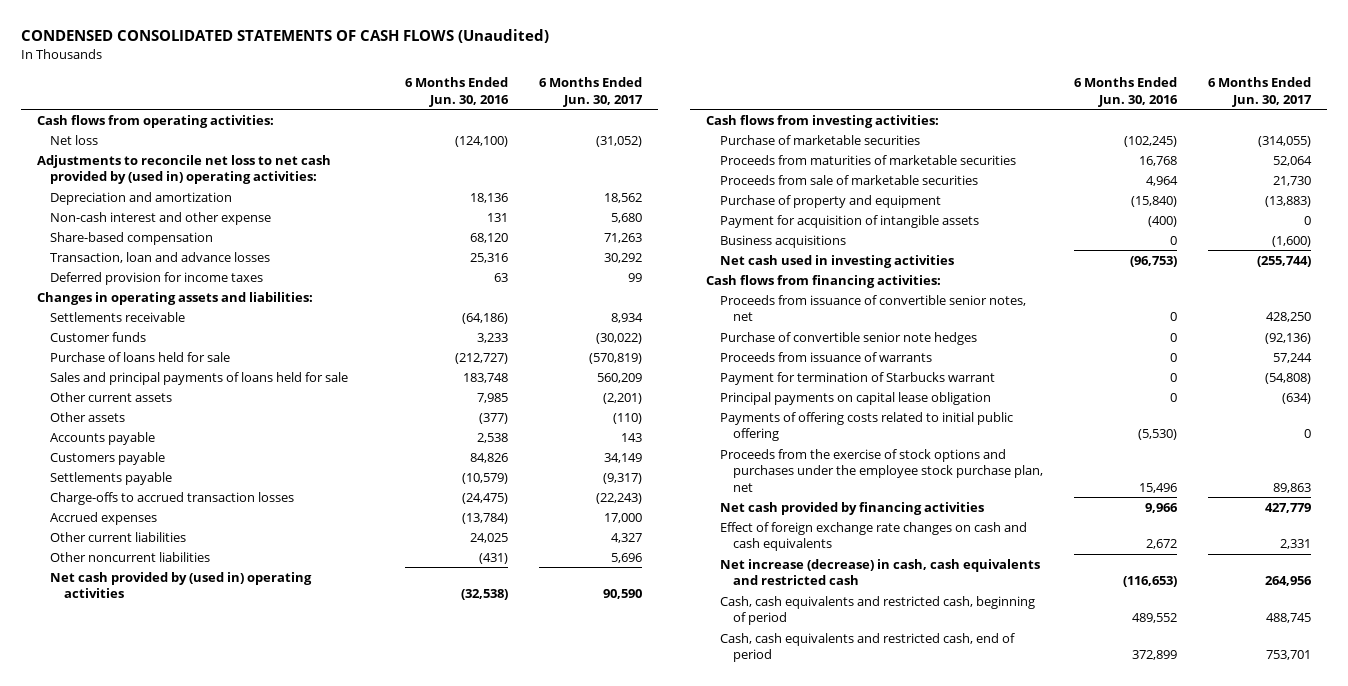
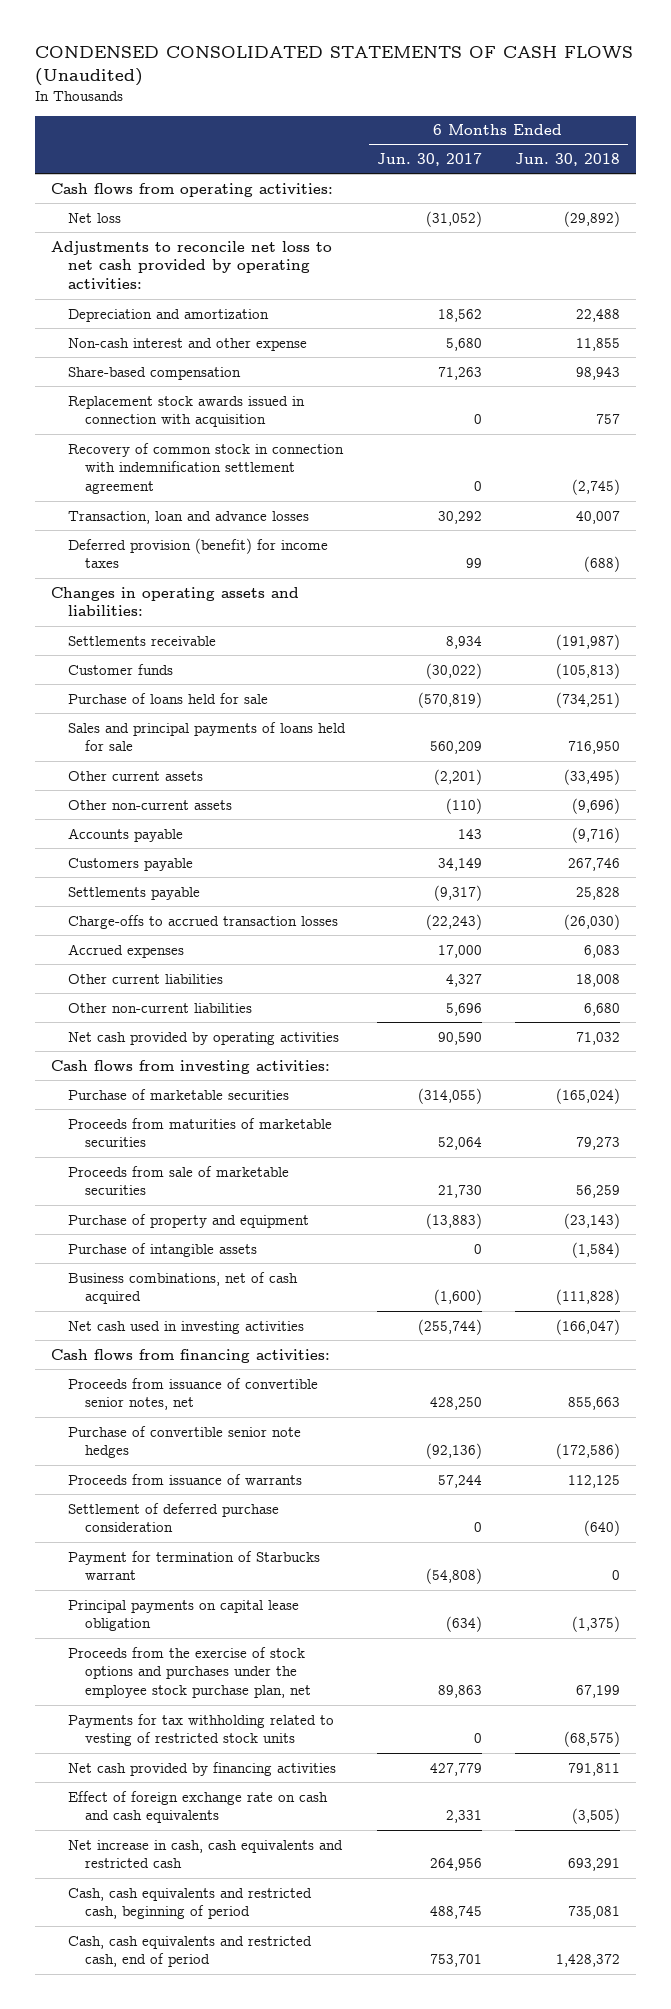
- | 6 Months Ended Jun. 30, 2016 | 6 Months Ended Jun. 30, 2017
+ | 6 Months Ended Jun. 30, 2017 | 6 Months Ended Jun. 30, 2018
- Adjustments to reconcile net loss to net cash provided by (used in) operating activities:
+ Adjustments to reconcile net loss to net cash provided by operating activities:
+ Replacement stock awards issued in connection with acquisition | 0 | 757
+ Recovery of common stock in connection with indemnification settlement agreement | 0 | (2,745)
- Deferred provision for income taxes | 63 | 99
+ Deferred provision (benefit) for income taxes | 99 | (688)
- Other assets | (377) | (110)
+ Other non-current assets | (110) | (9,696)
- Other noncurrent liabilities | (431) | 5,696
- Net cash provided by (used in) operating activities | (32,538) | 90,590
+ Other non-current liabilities | 5,696 | 6,680
+ Net cash provided by operating activities | 90,590 | 71,032
- Payment for acquisition of intangible assets | (400) | 0
- Business acquisitions | 0 | (1,600)
+ Purchase of intangible assets | 0 | (1,584)
+ Business combinations, net of cash acquired | (1,600) | (111,828)
+ Settlement of deferred purchase consideration | 0 | (640)
- Payments of offering costs related to initial public offering | (5,530) | 0
+ Payments for tax withholding related to vesting of restricted stock units | 0 | (68,575)
- Effect of foreign exchange rate changes on cash and cash equivalents | 2,672 | 2,331
- Net increase (decrease) in cash, cash equivalents and restricted cash | (116,653) | 264,956
+ Effect of foreign exchange rate on cash and cash equivalents | 2,331 | (3,505)
+ Net increase in cash, cash equivalents and restricted cash | 264,956 | 693,291

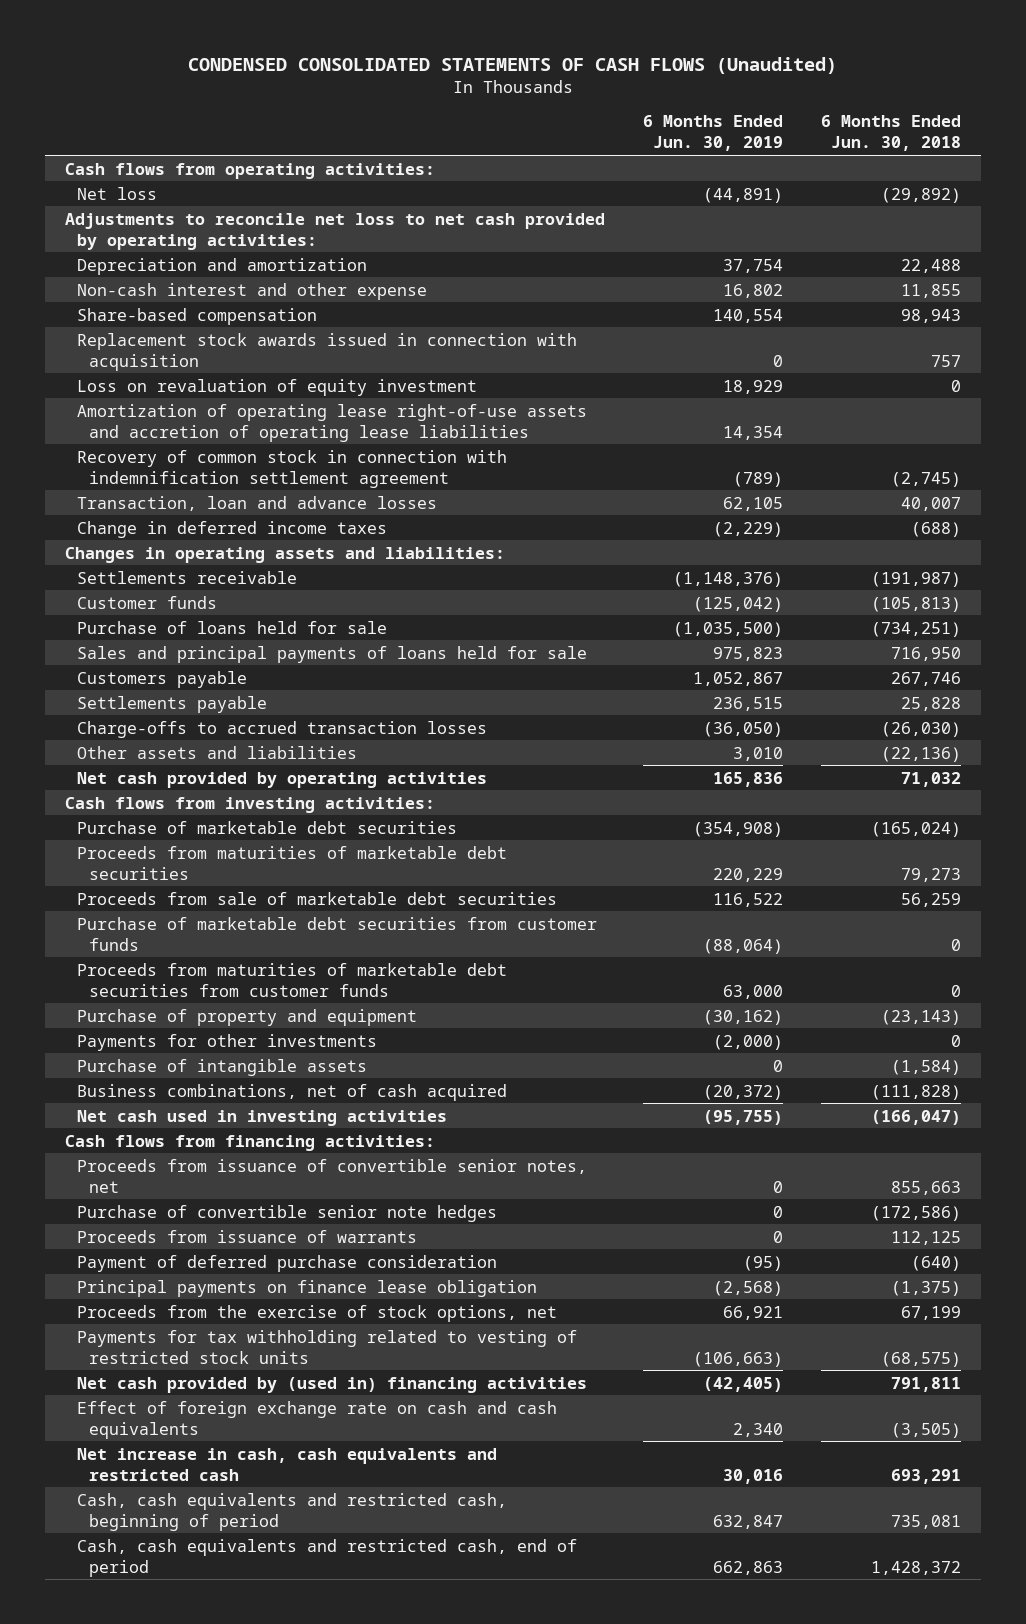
- | 6 Months Ended Jun. 30, 2017 | 6 Months Ended Jun. 30, 2018
+ | 6 Months Ended Jun. 30, 2019 | 6 Months Ended Jun. 30, 2018
+ Loss on revaluation of equity investment | 18,929 | 0
+ Amortization of operating lease right-of-use assets and accretion of operating lease liabilities | 14,354 |
- Deferred provision (benefit) for income taxes | 99 | (688)
+ Change in deferred income taxes | (2,229) | (688)
- Other current assets | (2,201) | (33,495)
- Other non-current assets | (110) | (9,696)
- Accounts payable | 143 | (9,716)
- Accrued expenses | 17,000 | 6,083
- Other current liabilities | 4,327 | 18,008
- Other non-current liabilities | 5,696 | 6,680
+ Other assets and liabilities | 3,010 | (22,136)
- Purchase of marketable securities | (314,055) | (165,024)
- Proceeds from maturities of marketable securities | 52,064 | 79,273
- Proceeds from sale of marketable securities | 21,730 | 56,259
+ Purchase of marketable debt securities | (354,908) | (165,024)
+ Proceeds from maturities of marketable debt securities | 220,229 | 79,273
+ Proceeds from sale of marketable debt securities | 116,522 | 56,259
+ Purchase of marketable debt securities from customer funds | (88,064) | 0
+ Proceeds from maturities of marketable debt securities from customer funds | 63,000 | 0
+ Payments for other investments | (2,000) | 0
- Settlement of deferred purchase consideration | 0 | (640)
- Payment for termination of Starbucks warrant | (54,808) | 0
- Principal payments on capital lease obligation | (634) | (1,375)
- Proceeds from the exercise of stock options and purchases under the employee stock purchase plan, net | 89,863 | 67,199
+ Payment of deferred purchase consideration | (95) | (640)
+ Principal payments on finance lease obligation | (2,568) | (1,375)
+ Proceeds from the exercise of stock options, net | 66,921 | 67,199
- Net cash provided by financing activities | 427,779 | 791,811
+ Net cash provided by (used in) financing activities | (42,405) | 791,811

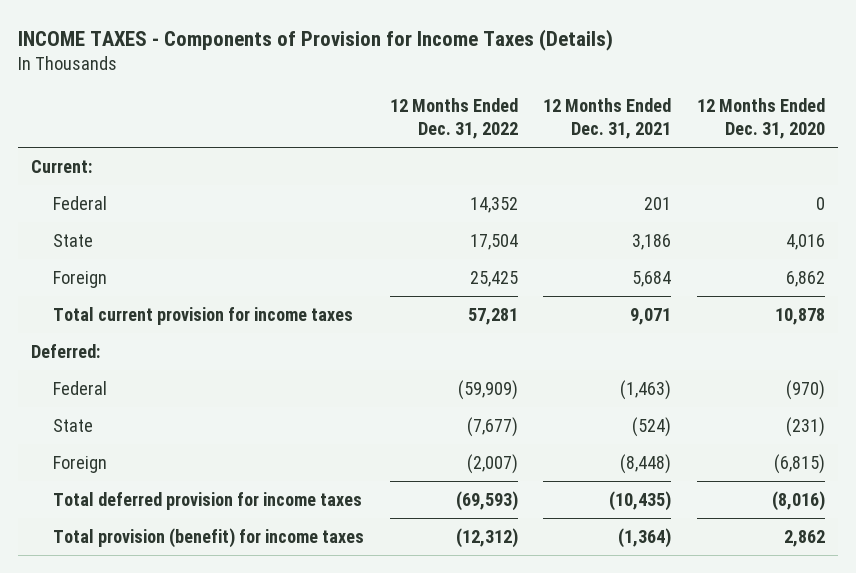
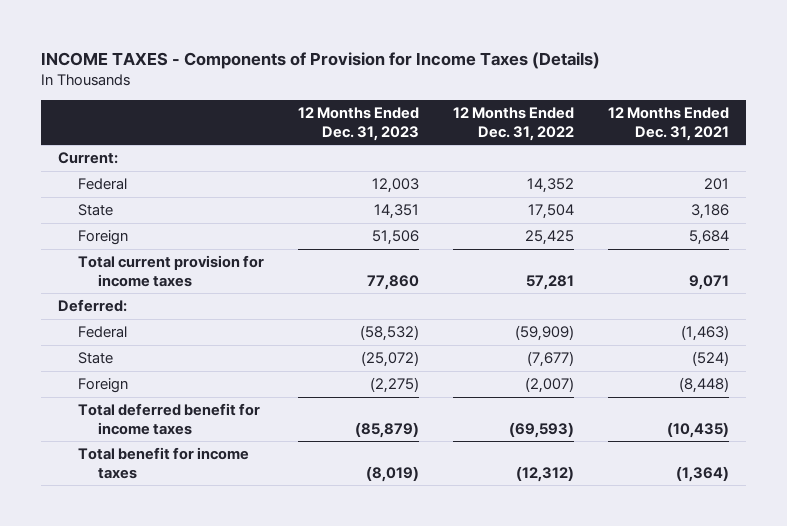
- | 12 Months Ended Dec. 31, 2022 | 12 Months Ended Dec. 31, 2021 | 12 Months Ended Dec. 31, 2020
+ | 12 Months Ended Dec. 31, 2023 | 12 Months Ended Dec. 31, 2022 | 12 Months Ended Dec. 31, 2021
- Total deferred provision for income taxes | (69,593) | (10,435) | (8,016)
- Total provision (benefit) for income taxes | (12,312) | (1,364) | 2,862
+ Total deferred benefit for income taxes | (85,879) | (69,593) | (10,435)
+ Total benefit for income taxes | (8,019) | (12,312) | (1,364)

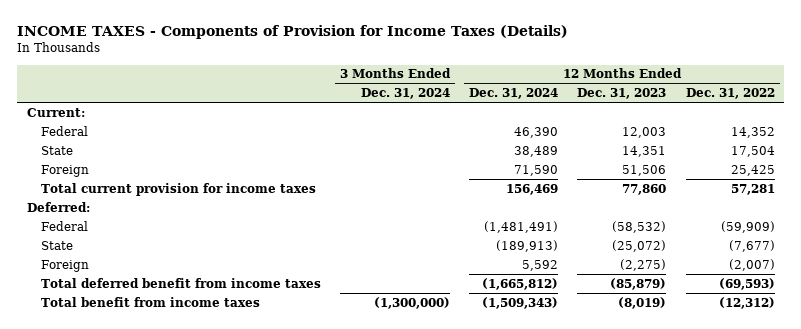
- | 12 Months Ended Dec. 31, 2023 | 12 Months Ended Dec. 31, 2022 | 12 Months Ended Dec. 31, 2021
+ | 3 Months Ended Dec. 31, 2024 | 12 Months Ended Dec. 31, 2024 | 12 Months Ended Dec. 31, 2023 | 12 Months Ended Dec. 31, 2022
- Total deferred benefit for income taxes | (85,879) | (69,593) | (10,435)
- Total benefit for income taxes | (8,019) | (12,312) | (1,364)
+ Total deferred benefit from income taxes | | (1,665,812) | (85,879) | (69,593)
+ Total benefit from income taxes | (1,300,000) | (1,509,343) | (8,019) | (12,312)

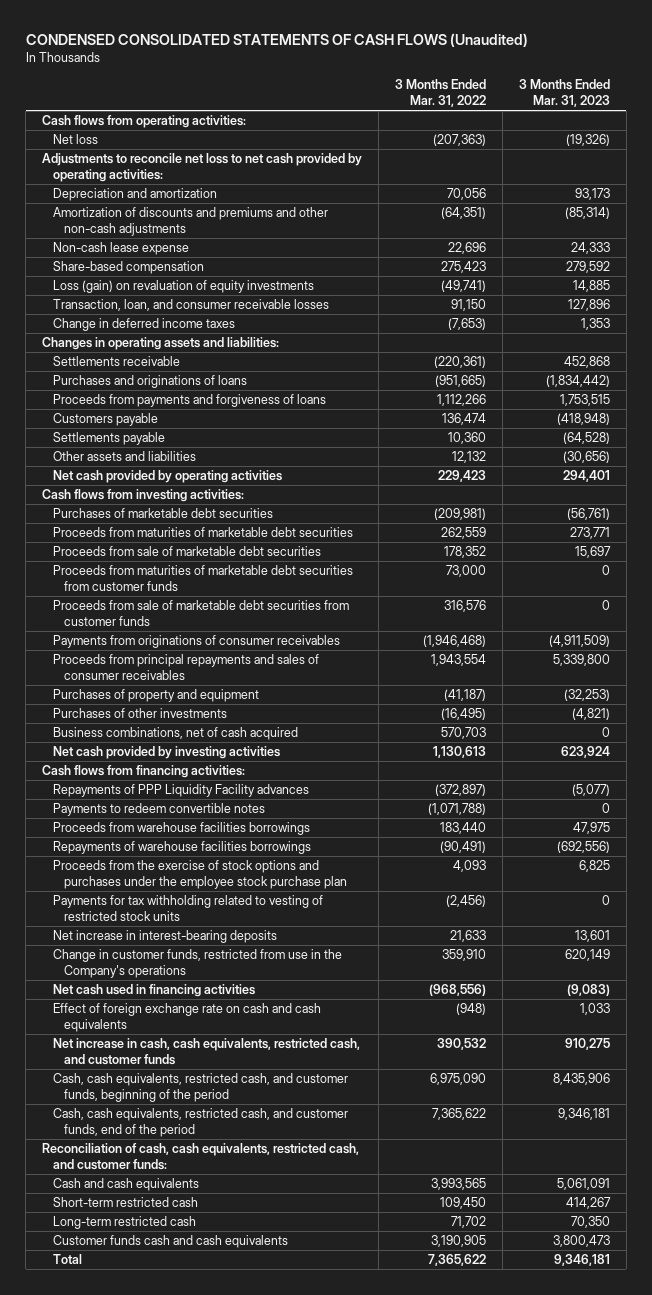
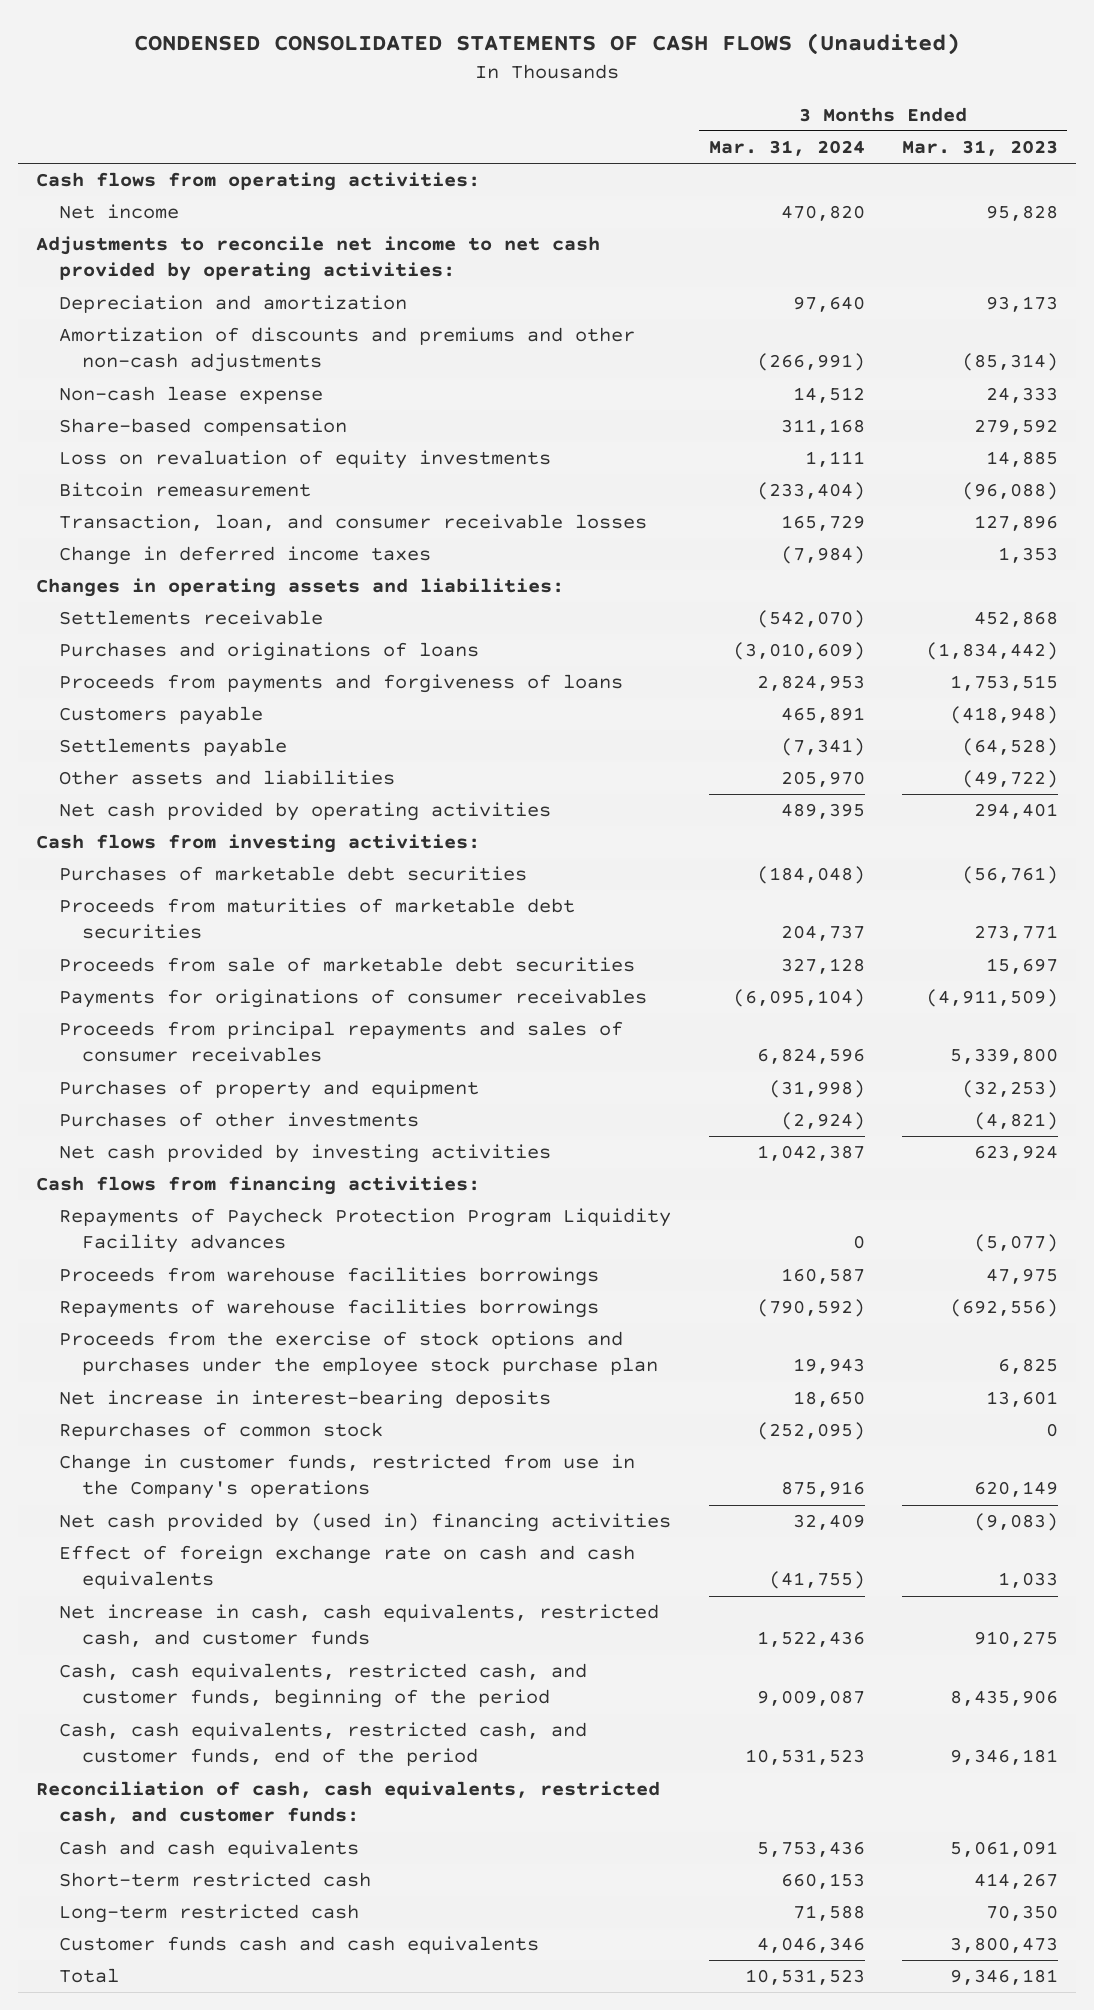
- | 3 Months Ended Mar. 31, 2022 | 3 Months Ended Mar. 31, 2023
+ | 3 Months Ended Mar. 31, 2024 | 3 Months Ended Mar. 31, 2023
- Net loss | (207,363) | (19,326)
- Adjustments to reconcile net loss to net cash provided by operating activities:
+ Net income | 470,820 | 95,828
+ Adjustments to reconcile net income to net cash provided by operating activities:
- Loss (gain) on revaluation of equity investments | (49,741) | 14,885
+ Loss on revaluation of equity investments | 1,111 | 14,885
+ Bitcoin remeasurement | (233,404) | (96,088)
- Other assets and liabilities | 12,132 | (30,656)
+ Other assets and liabilities | 205,970 | (49,722)
- Proceeds from maturities of marketable debt securities from customer funds | 73,000 | 0
- Proceeds from sale of marketable debt securities from customer funds | 316,576 | 0
- Payments from originations of consumer receivables | (1,946,468) | (4,911,509)
+ Payments for originations of consumer receivables | (6,095,104) | (4,911,509)
- Business combinations, net of cash acquired | 570,703 | 0
- Repayments of PPP Liquidity Facility advances | (372,897) | (5,077)
- Payments to redeem convertible notes | (1,071,788) | 0
+ Repayments of Paycheck Protection Program Liquidity Facility advances | 0 | (5,077)
- Payments for tax withholding related to vesting of restricted stock units | (2,456) | 0
+ Repurchases of common stock | (252,095) | 0
- Net cash used in financing activities | (968,556) | (9,083)
+ Net cash provided by (used in) financing activities | 32,409 | (9,083)

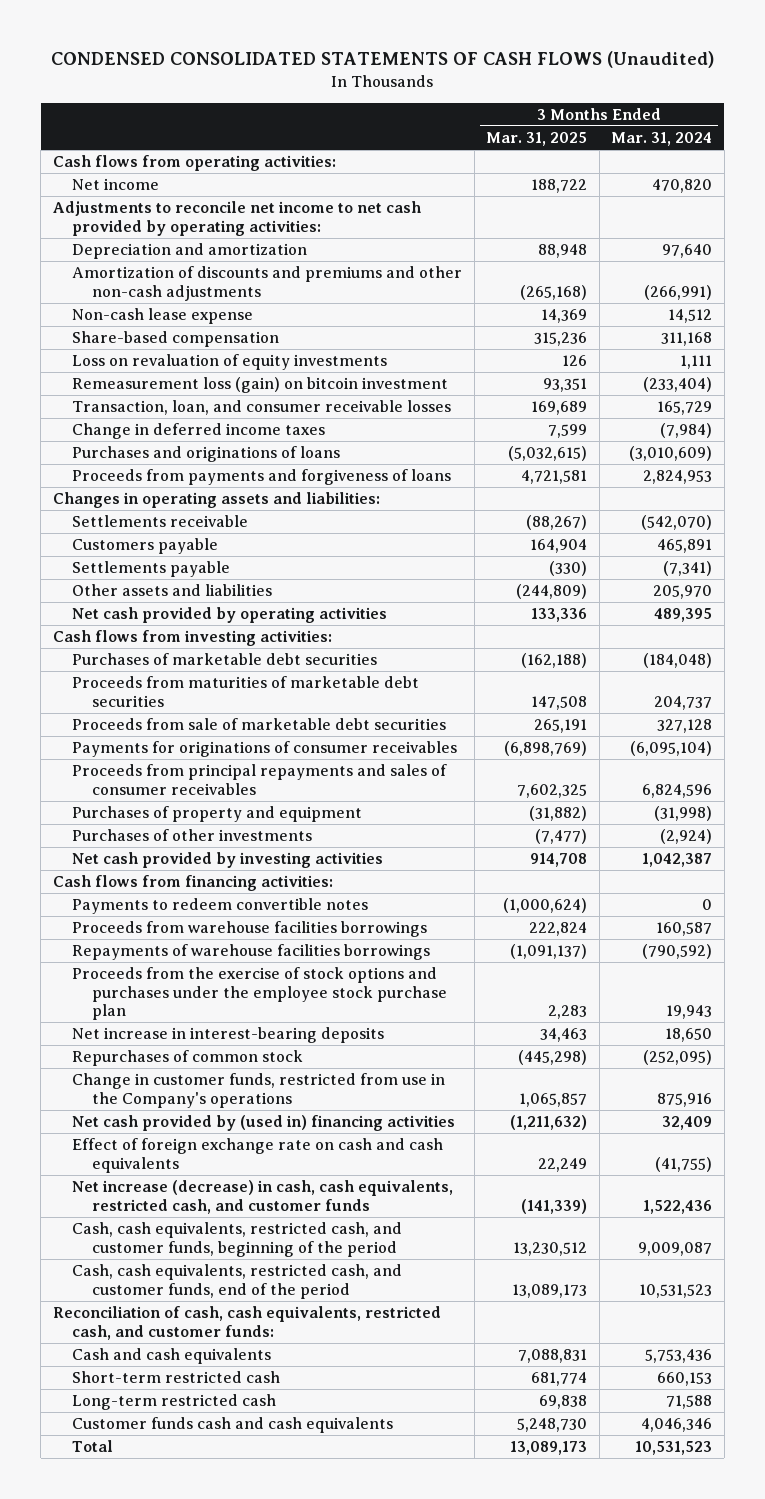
- | 3 Months Ended Mar. 31, 2024 | 3 Months Ended Mar. 31, 2023
+ | 3 Months Ended Mar. 31, 2025 | 3 Months Ended Mar. 31, 2024
- Bitcoin remeasurement | (233,404) | (96,088)
+ Remeasurement loss (gain) on bitcoin investment | 93,351 | (233,404)
moved down: Changes in operating assets and liabilities:
moved down: Settlements receivable | (88,267) | (542,070)
- Repayments of Paycheck Protection Program Liquidity Facility advances | 0 | (5,077)
+ Payments to redeem convertible notes | (1,000,624) | 0
- Net increase in cash, cash equivalents, restricted cash, and customer funds | 1,522,436 | 910,275
+ Net increase (decrease) in cash, cash equivalents, restricted cash, and customer funds | (141,339) | 1,522,436

